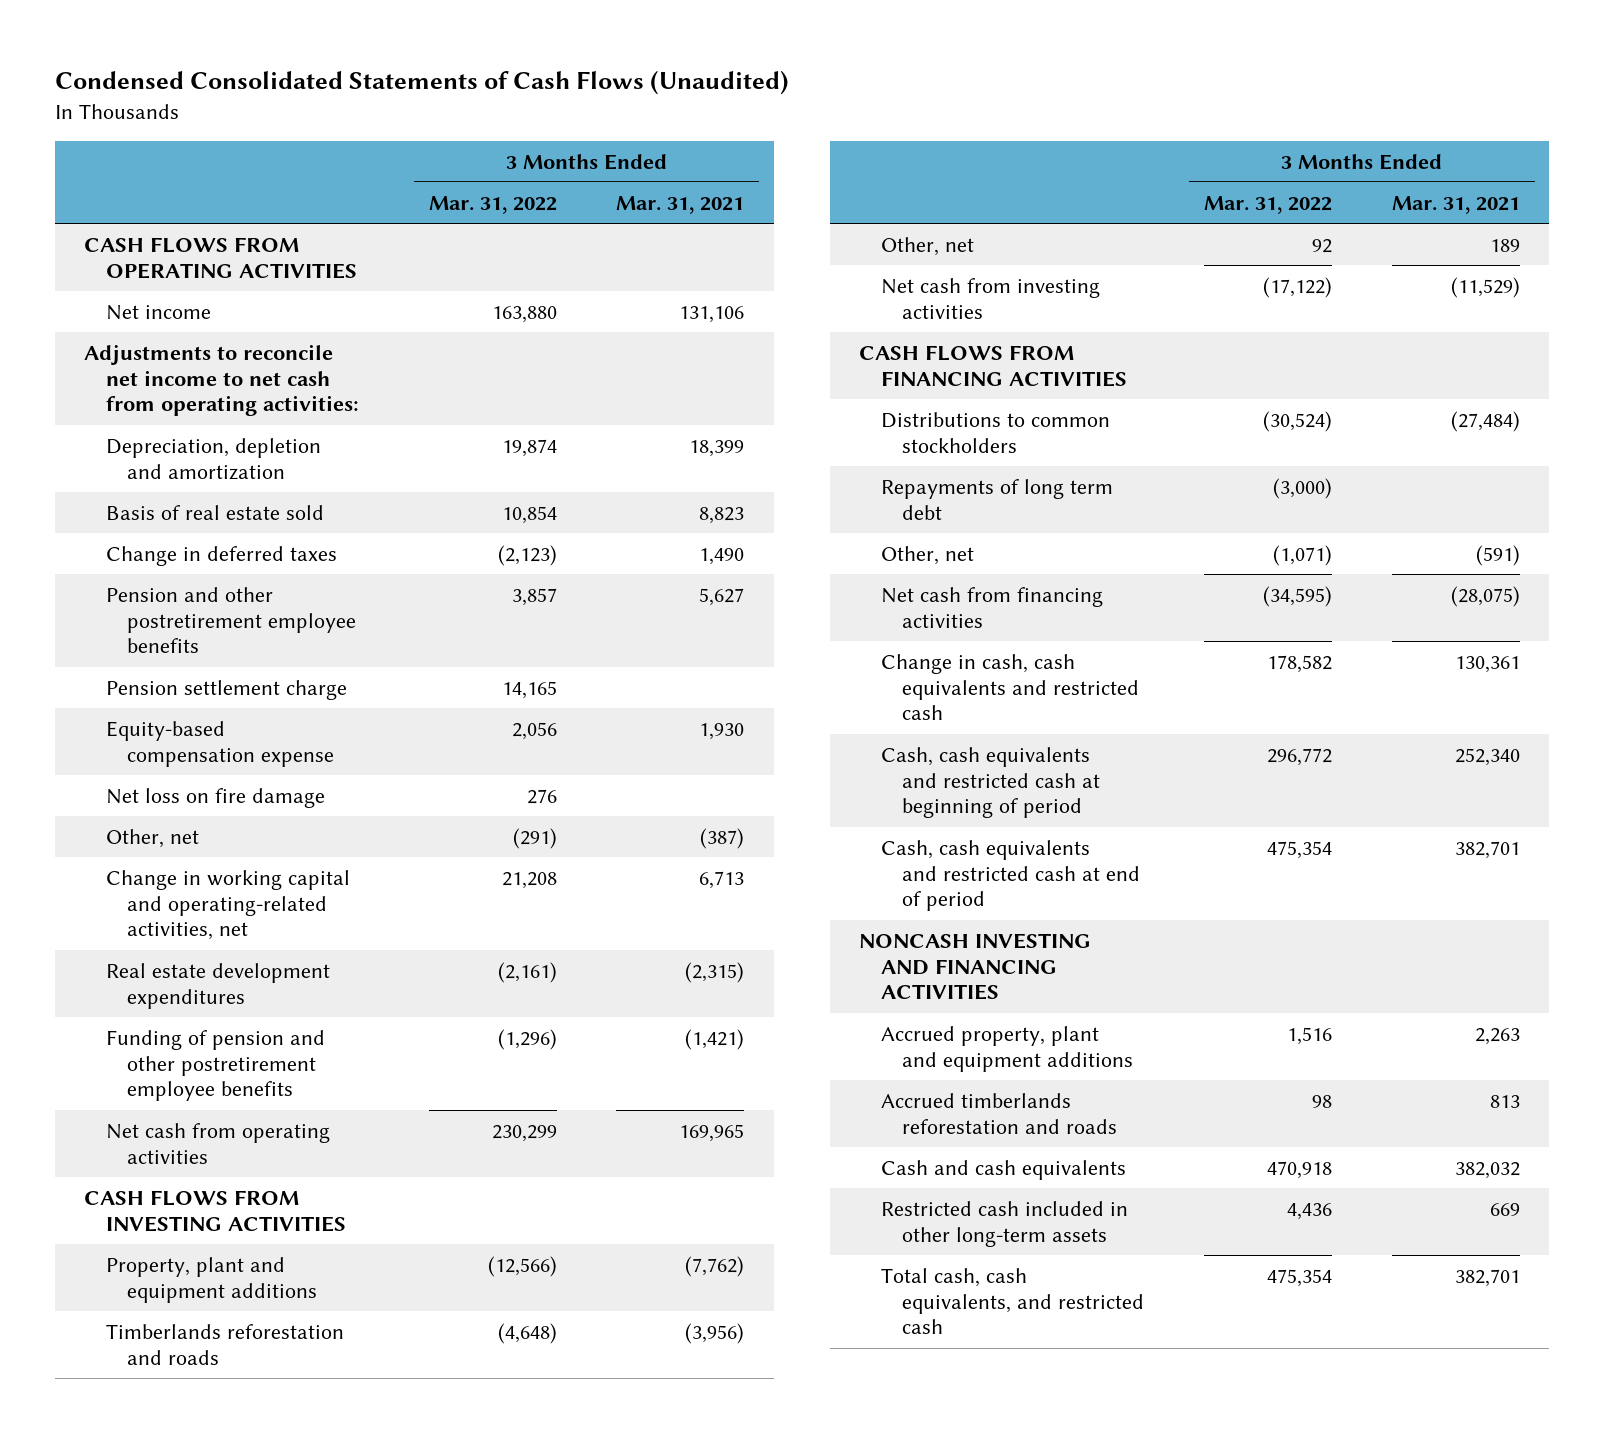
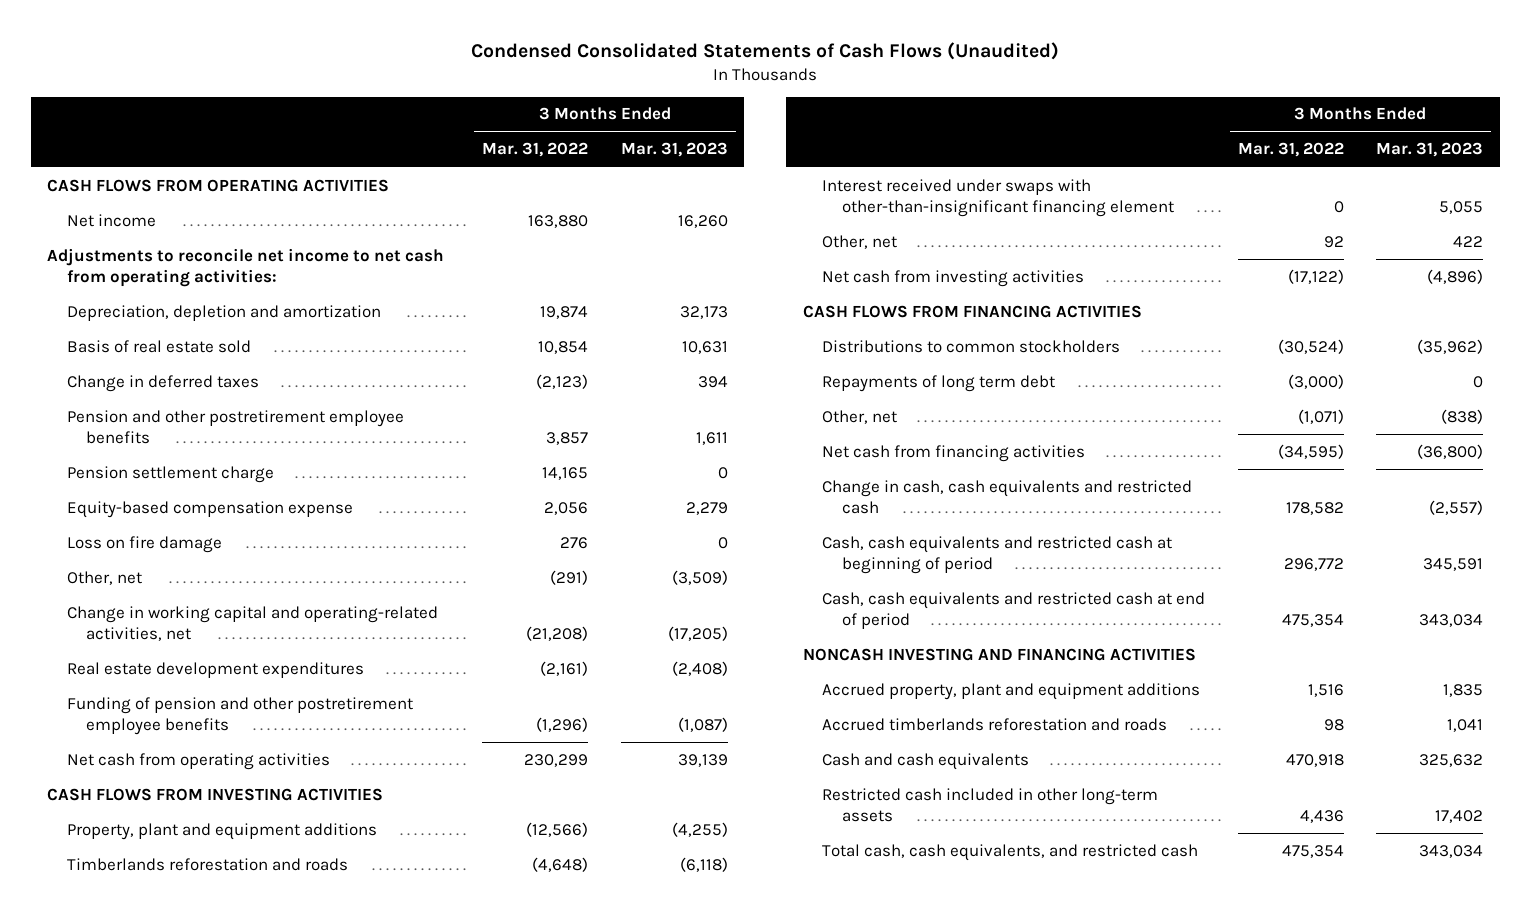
- | 3 Months Ended Mar. 31, 2022 | 3 Months Ended Mar. 31, 2021
+ | 3 Months Ended Mar. 31, 2022 | 3 Months Ended Mar. 31, 2023
- Net loss on fire damage | 276 |
+ Loss on fire damage | 276 | 0
- Change in working capital and operating-related activities, net | 21,208 | 6,713
+ Change in working capital and operating-related activities, net | (21,208) | (17,205)
+ Interest received under swaps with other-than-insignificant financing element | 0 | 5,055

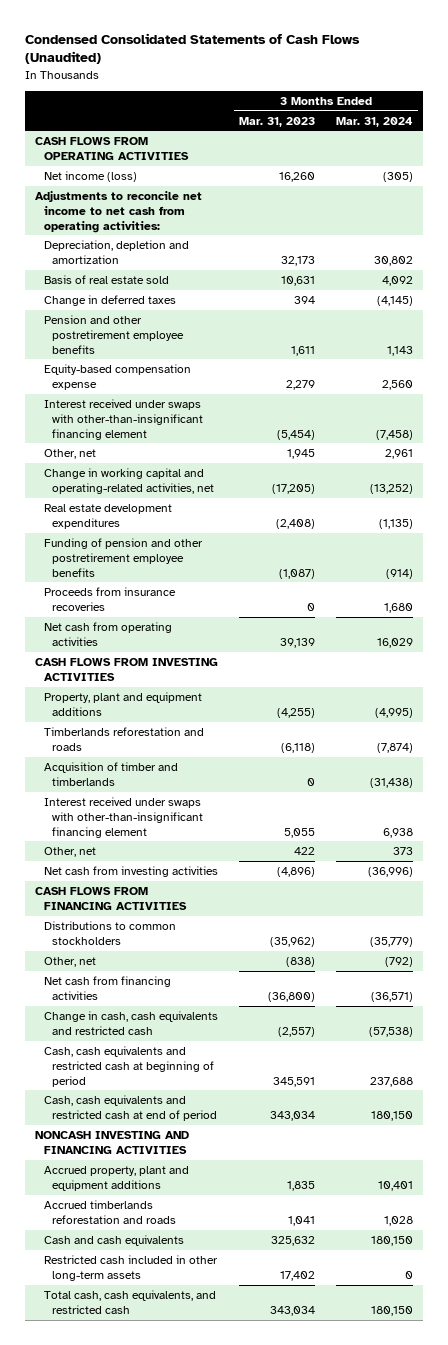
- | 3 Months Ended Mar. 31, 2022 | 3 Months Ended Mar. 31, 2023
+ | 3 Months Ended Mar. 31, 2023 | 3 Months Ended Mar. 31, 2024
- Net income | 163,880 | 16,260
+ Net income (loss) | 16,260 | (305)
- Pension settlement charge | 14,165 | 0
- Loss on fire damage | 276 | 0
- Other, net | (291) | (3,509)
+ Interest received under swaps with other-than-insignificant financing element | (5,454) | (7,458)
+ Other, net | 1,945 | 2,961
+ Proceeds from insurance recoveries | 0 | 1,680
+ Acquisition of timber and timberlands | 0 | (31,438)
- Repayments of long term debt | (3,000) | 0

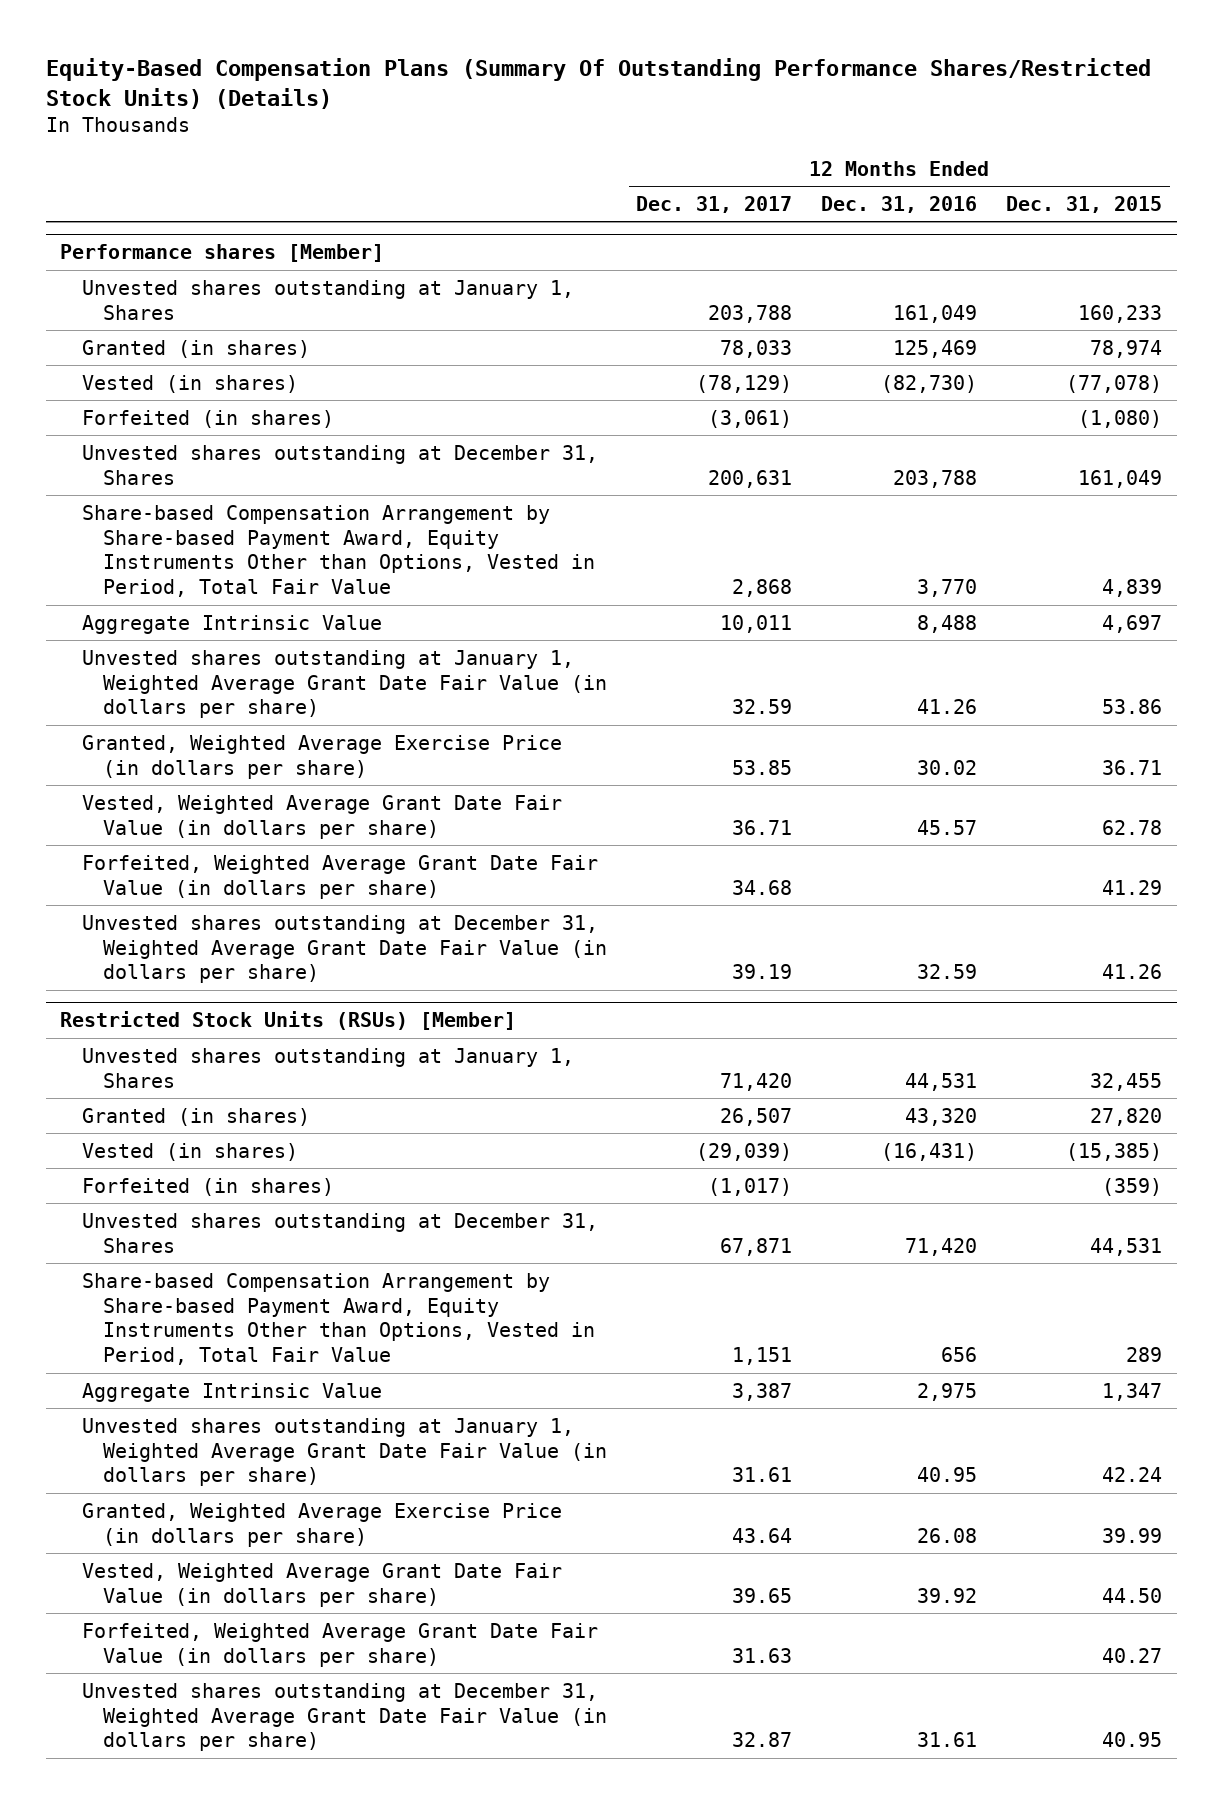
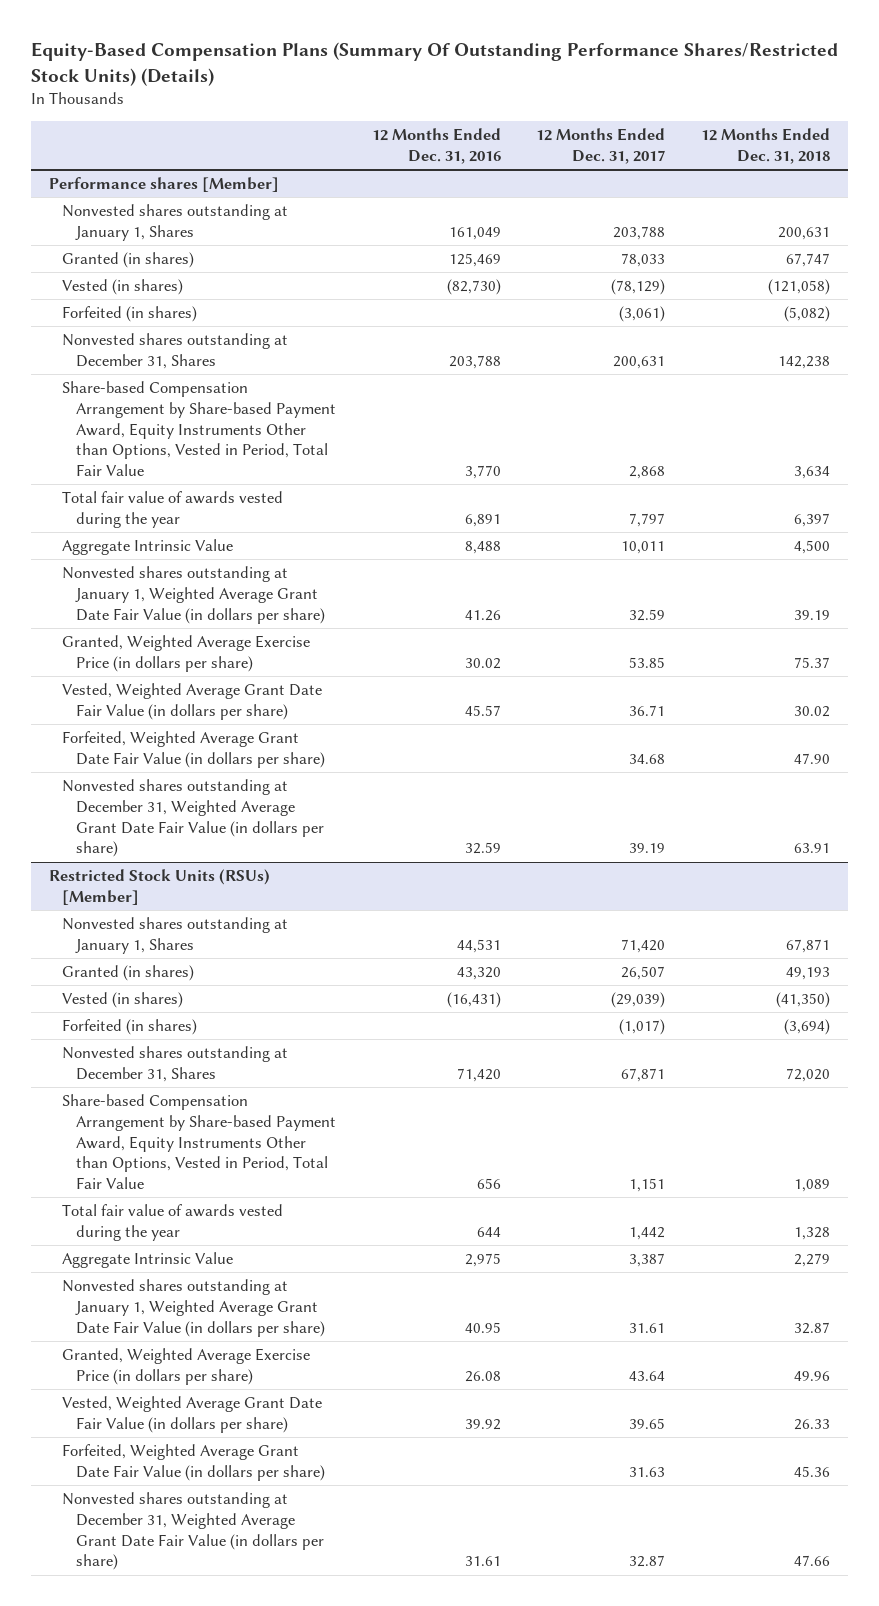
- | 12 Months Ended Dec. 31, 2017 | 12 Months Ended Dec. 31, 2016 | 12 Months Ended Dec. 31, 2015
+ | 12 Months Ended Dec. 31, 2016 | 12 Months Ended Dec. 31, 2017 | 12 Months Ended Dec. 31, 2018
@ Performance shares [Member]
- Unvested shares outstanding at January 1, Shares | 203,788 | 161,049 | 160,233
+ Nonvested shares outstanding at January 1, Shares | 161,049 | 203,788 | 200,631
- Unvested shares outstanding at December 31, Shares | 200,631 | 203,788 | 161,049
+ Nonvested shares outstanding at December 31, Shares | 203,788 | 200,631 | 142,238
+ Total fair value of awards vested during the year | 6,891 | 7,797 | 6,397
- Unvested shares outstanding at January 1, Weighted Average Grant Date Fair Value (in dollars per share) | 32.59 | 41.26 | 53.86
+ Nonvested shares outstanding at January 1, Weighted Average Grant Date Fair Value (in dollars per share) | 41.26 | 32.59 | 39.19
- Unvested shares outstanding at December 31, Weighted Average Grant Date Fair Value (in dollars per share) | 39.19 | 32.59 | 41.26
+ Nonvested shares outstanding at December 31, Weighted Average Grant Date Fair Value (in dollars per share) | 32.59 | 39.19 | 63.91
@ Restricted Stock Units (RSUs) [Member]
- Unvested shares outstanding at January 1, Shares | 71,420 | 44,531 | 32,455
+ Nonvested shares outstanding at January 1, Shares | 44,531 | 71,420 | 67,871
- Unvested shares outstanding at December 31, Shares | 67,871 | 71,420 | 44,531
+ Nonvested shares outstanding at December 31, Shares | 71,420 | 67,871 | 72,020
+ Total fair value of awards vested during the year | 644 | 1,442 | 1,328
- Unvested shares outstanding at January 1, Weighted Average Grant Date Fair Value (in dollars per share) | 31.61 | 40.95 | 42.24
+ Nonvested shares outstanding at January 1, Weighted Average Grant Date Fair Value (in dollars per share) | 40.95 | 31.61 | 32.87
- Unvested shares outstanding at December 31, Weighted Average Grant Date Fair Value (in dollars per share) | 32.87 | 31.61 | 40.95
+ Nonvested shares outstanding at December 31, Weighted Average Grant Date Fair Value (in dollars per share) | 31.61 | 32.87 | 47.66

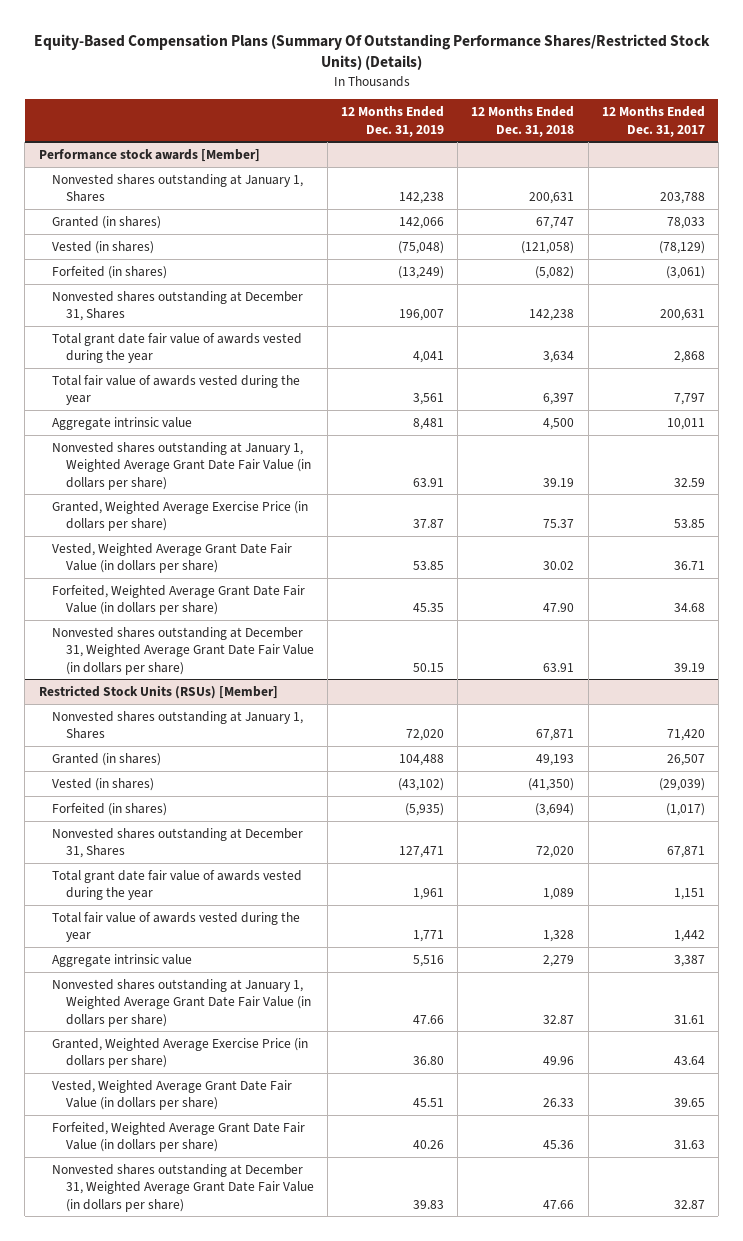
- | 12 Months Ended Dec. 31, 2016 | 12 Months Ended Dec. 31, 2017 | 12 Months Ended Dec. 31, 2018
+ | 12 Months Ended Dec. 31, 2019 | 12 Months Ended Dec. 31, 2018 | 12 Months Ended Dec. 31, 2017
- Performance shares [Member]
+ Performance stock awards [Member]
- Share-based Compensation Arrangement by Share-based Payment Award, Equity Instruments Other than Options, Vested in Period, Total Fair Value | 3,770 | 2,868 | 3,634
+ Total grant date fair value of awards vested during the year | 4,041 | 3,634 | 2,868
- Aggregate Intrinsic Value | 8,488 | 10,011 | 4,500
+ Aggregate intrinsic value | 8,481 | 4,500 | 10,011
@ Restricted Stock Units (RSUs) [Member]
- Share-based Compensation Arrangement by Share-based Payment Award, Equity Instruments Other than Options, Vested in Period, Total Fair Value | 656 | 1,151 | 1,089
+ Total grant date fair value of awards vested during the year | 1,961 | 1,089 | 1,151
- Aggregate Intrinsic Value | 2,975 | 3,387 | 2,279
+ Aggregate intrinsic value | 5,516 | 2,279 | 3,387

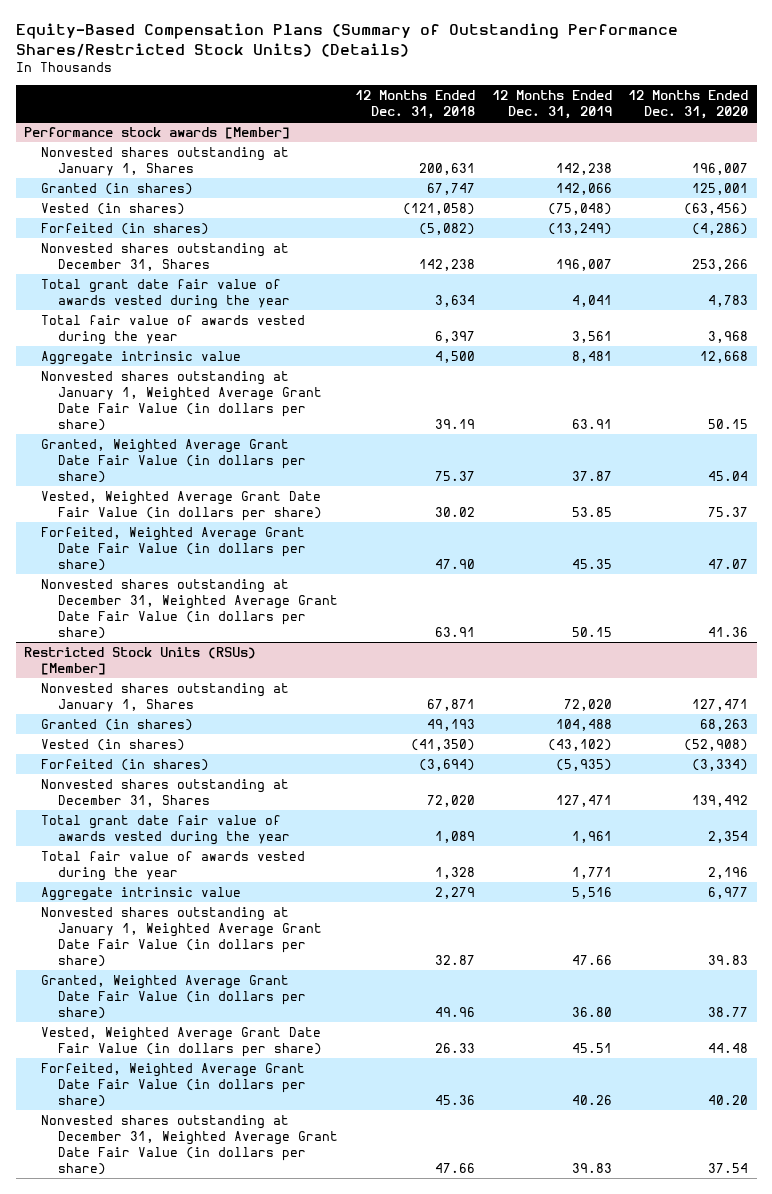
- Equity-Based Compensation Plans (Summary Of Outstanding Performance Shares/Restricted Stock Units) (Details)
+ Equity-Based Compensation Plans (Summary of Outstanding Performance Shares/Restricted Stock Units) (Details)
- | 12 Months Ended Dec. 31, 2019 | 12 Months Ended Dec. 31, 2018 | 12 Months Ended Dec. 31, 2017
+ | 12 Months Ended Dec. 31, 2018 | 12 Months Ended Dec. 31, 2019 | 12 Months Ended Dec. 31, 2020
@ Performance stock awards [Member]
- Granted, Weighted Average Exercise Price (in dollars per share) | 37.87 | 75.37 | 53.85
+ Granted, Weighted Average Grant Date Fair Value (in dollars per share) | 75.37 | 37.87 | 45.04
@ Restricted Stock Units (RSUs) [Member]
- Granted, Weighted Average Exercise Price (in dollars per share) | 36.80 | 49.96 | 43.64
+ Granted, Weighted Average Grant Date Fair Value (in dollars per share) | 49.96 | 36.80 | 38.77

